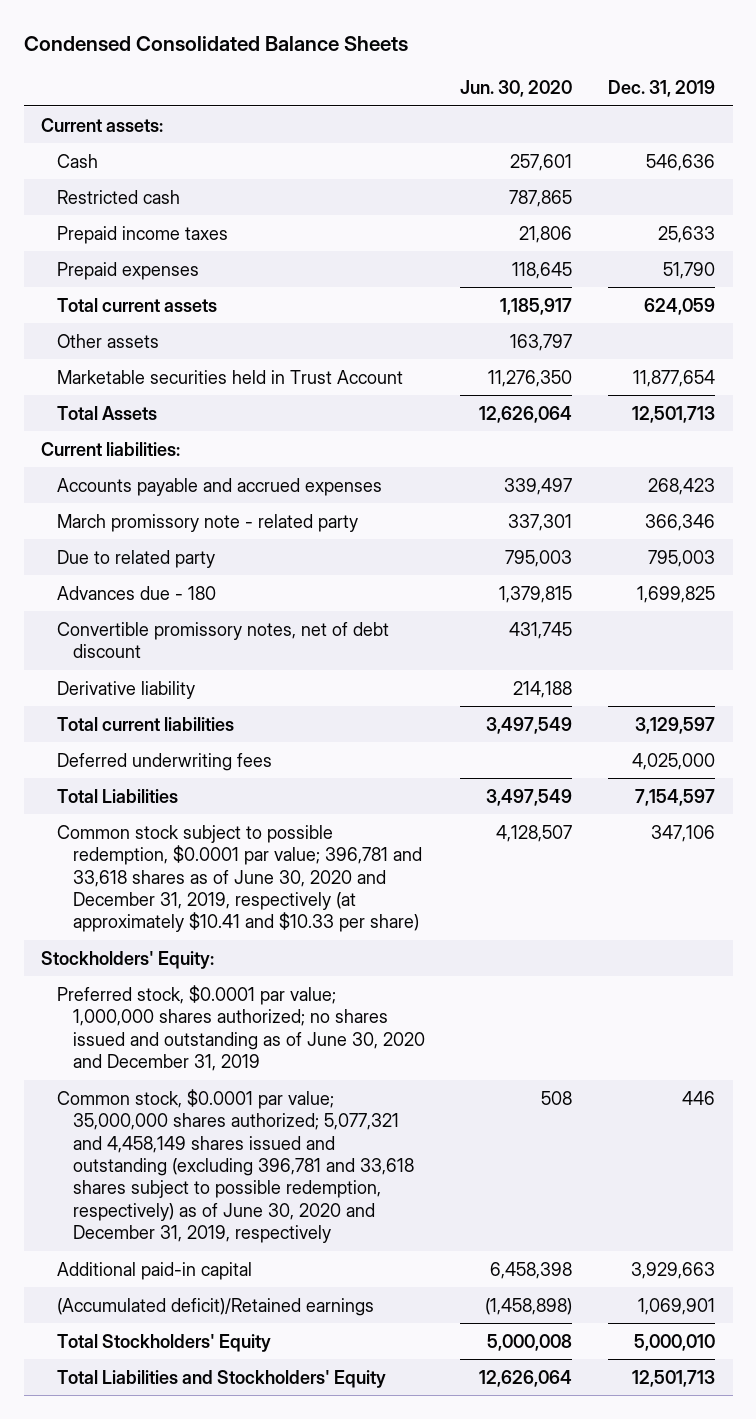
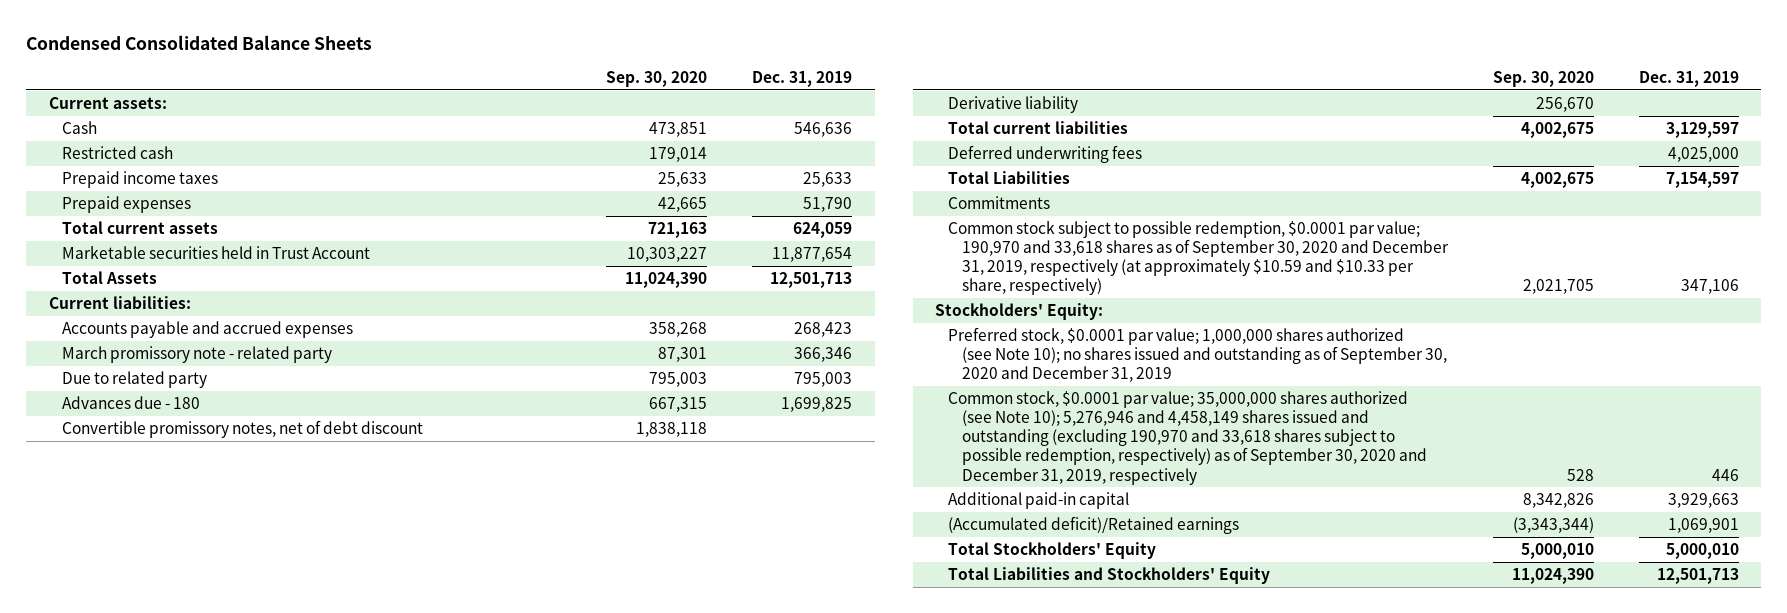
- | Jun. 30, 2020 | Dec. 31, 2019
+ | Sep. 30, 2020 | Dec. 31, 2019
- Other assets | 163,797 |
- Common stock subject to possible redemption, $0.0001 par value; 396,781 and 33,618 shares as of June 30, 2020 and December 31, 2019, respectively (at approximately $10.41 and $10.33 per share) | 4,128,507 | 347,106
+ Commitments
+ Common stock subject to possible redemption, $0.0001 par value; 190,970 and 33,618 shares as of September 30, 2020 and December 31, 2019, respectively (at approximately $10.59 and $10.33 per share, respectively) | 2,021,705 | 347,106
- Preferred stock, $0.0001 par value; 1,000,000 shares authorized; no shares issued and outstanding as of June 30, 2020 and December 31, 2019
- Common stock, $0.0001 par value; 35,000,000 shares authorized; 5,077,321 and 4,458,149 shares issued and outstanding (excluding 396,781 and 33,618 shares subject to possible redemption, respectively) as of June 30, 2020 and December 31, 2019, respectively | 508 | 446
+ Preferred stock, $0.0001 par value; 1,000,000 shares authorized (see Note 10); no shares issued and outstanding as of September 30, 2020 and December 31, 2019
+ Common stock, $0.0001 par value; 35,000,000 shares authorized (see Note 10); 5,276,946 and 4,458,149 shares issued and outstanding (excluding 190,970 and 33,618 shares subject to possible redemption, respectively) as of September 30, 2020 and December 31, 2019, respectively | 528 | 446

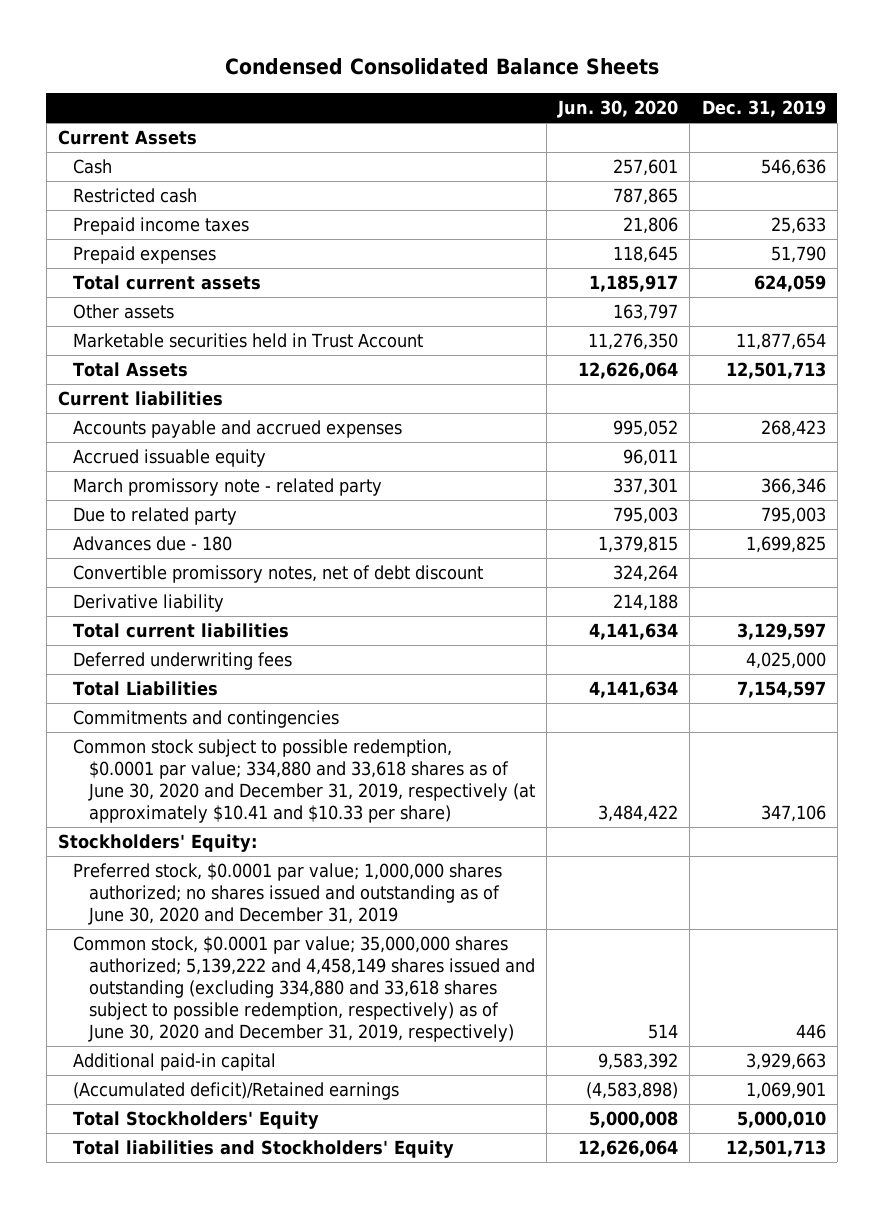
- | Sep. 30, 2020 | Dec. 31, 2019
+ | Jun. 30, 2020 | Dec. 31, 2019
- Current assets:
+ Current Assets
+ Other assets | 163,797 |
- Current liabilities:
+ Current liabilities
+ Accrued issuable equity | 96,011 |
- Commitments
- Common stock subject to possible redemption, $0.0001 par value; 190,970 and 33,618 shares as of September 30, 2020 and December 31, 2019, respectively (at approximately $10.59 and $10.33 per share, respectively) | 2,021,705 | 347,106
+ Commitments and contingencies
+ Common stock subject to possible redemption, $0.0001 par value; 334,880 and 33,618 shares as of June 30, 2020 and December 31, 2019, respectively (at approximately $10.41 and $10.33 per share) | 3,484,422 | 347,106
- Preferred stock, $0.0001 par value; 1,000,000 shares authorized (see Note 10); no shares issued and outstanding as of September 30, 2020 and December 31, 2019
- Common stock, $0.0001 par value; 35,000,000 shares authorized (see Note 10); 5,276,946 and 4,458,149 shares issued and outstanding (excluding 190,970 and 33,618 shares subject to possible redemption, respectively) as of September 30, 2020 and December 31, 2019, respectively | 528 | 446
+ Preferred stock, $0.0001 par value; 1,000,000 shares authorized; no shares issued and outstanding as of June 30, 2020 and December 31, 2019
+ Common stock, $0.0001 par value; 35,000,000 shares authorized; 5,139,222 and 4,458,149 shares issued and outstanding (excluding 334,880 and 33,618 shares subject to possible redemption, respectively) as of June 30, 2020 and December 31, 2019, respectively) | 514 | 446
- Total Liabilities and Stockholders' Equity | 11,024,390 | 12,501,713
+ Total liabilities and Stockholders' Equity | 12,626,064 | 12,501,713

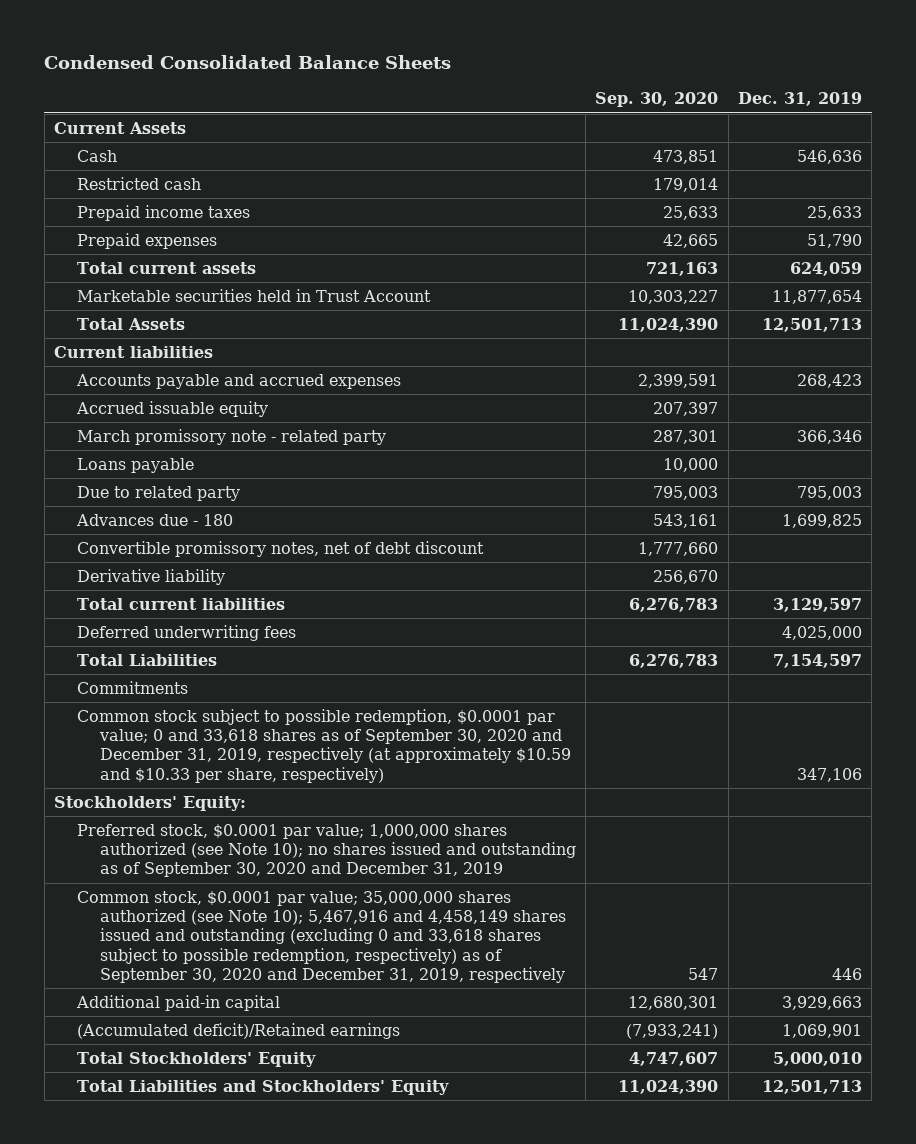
- | Jun. 30, 2020 | Dec. 31, 2019
+ | Sep. 30, 2020 | Dec. 31, 2019
- Other assets | 163,797 |
+ Loans payable | 10,000 |
- Commitments and contingencies
- Common stock subject to possible redemption, $0.0001 par value; 334,880 and 33,618 shares as of June 30, 2020 and December 31, 2019, respectively (at approximately $10.41 and $10.33 per share) | 3,484,422 | 347,106
+ Commitments
+ Common stock subject to possible redemption, $0.0001 par value; 0 and 33,618 shares as of September 30, 2020 and December 31, 2019, respectively (at approximately $10.59 and $10.33 per share, respectively) | | 347,106
- Preferred stock, $0.0001 par value; 1,000,000 shares authorized; no shares issued and outstanding as of June 30, 2020 and December 31, 2019
- Common stock, $0.0001 par value; 35,000,000 shares authorized; 5,139,222 and 4,458,149 shares issued and outstanding (excluding 334,880 and 33,618 shares subject to possible redemption, respectively) as of June 30, 2020 and December 31, 2019, respectively) | 514 | 446
+ Preferred stock, $0.0001 par value; 1,000,000 shares authorized (see Note 10); no shares issued and outstanding as of September 30, 2020 and December 31, 2019
+ Common stock, $0.0001 par value; 35,000,000 shares authorized (see Note 10); 5,467,916 and 4,458,149 shares issued and outstanding (excluding 0 and 33,618 shares subject to possible redemption, respectively) as of September 30, 2020 and December 31, 2019, respectively | 547 | 446
- Total liabilities and Stockholders' Equity | 12,626,064 | 12,501,713
+ Total Liabilities and Stockholders' Equity | 11,024,390 | 12,501,713

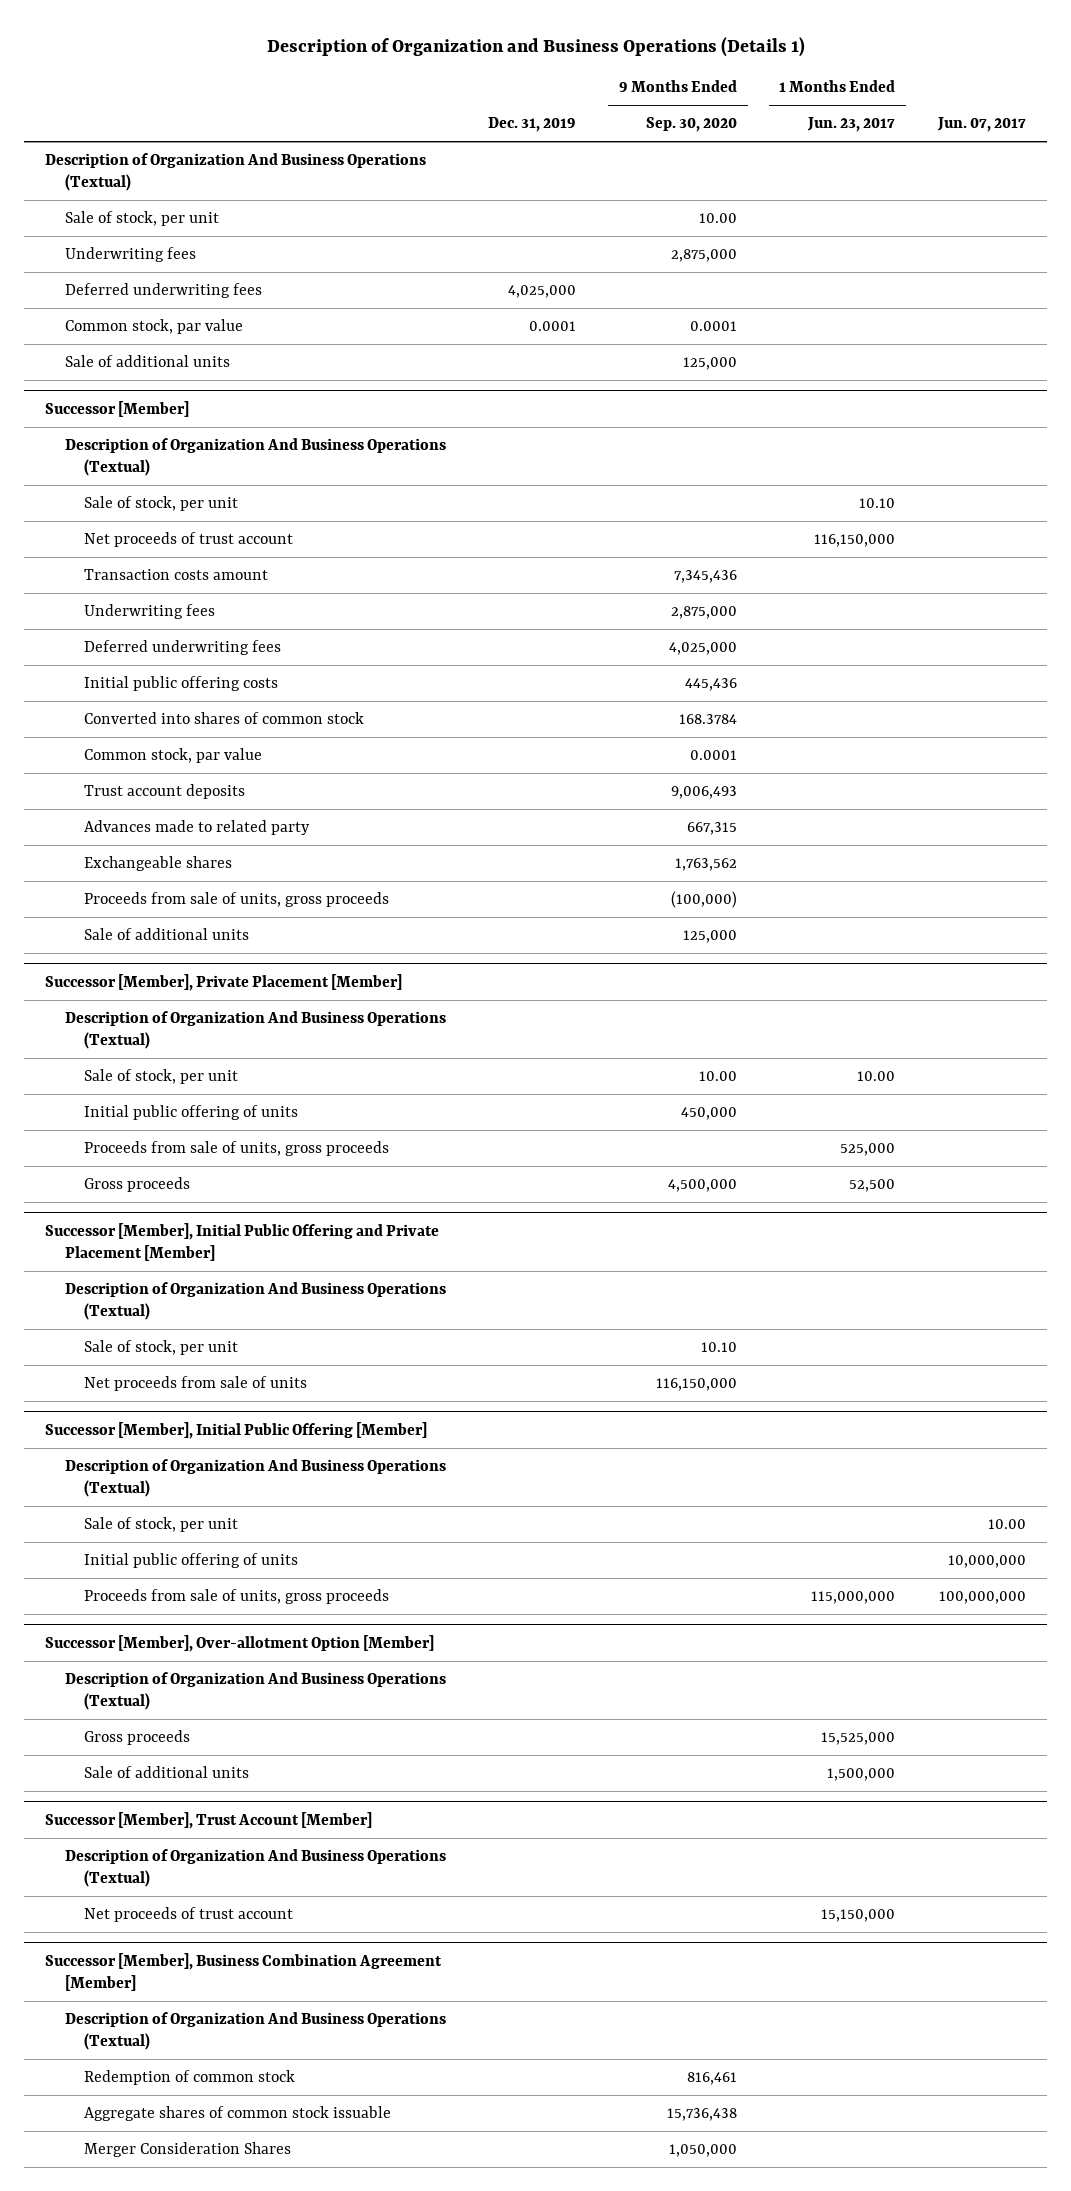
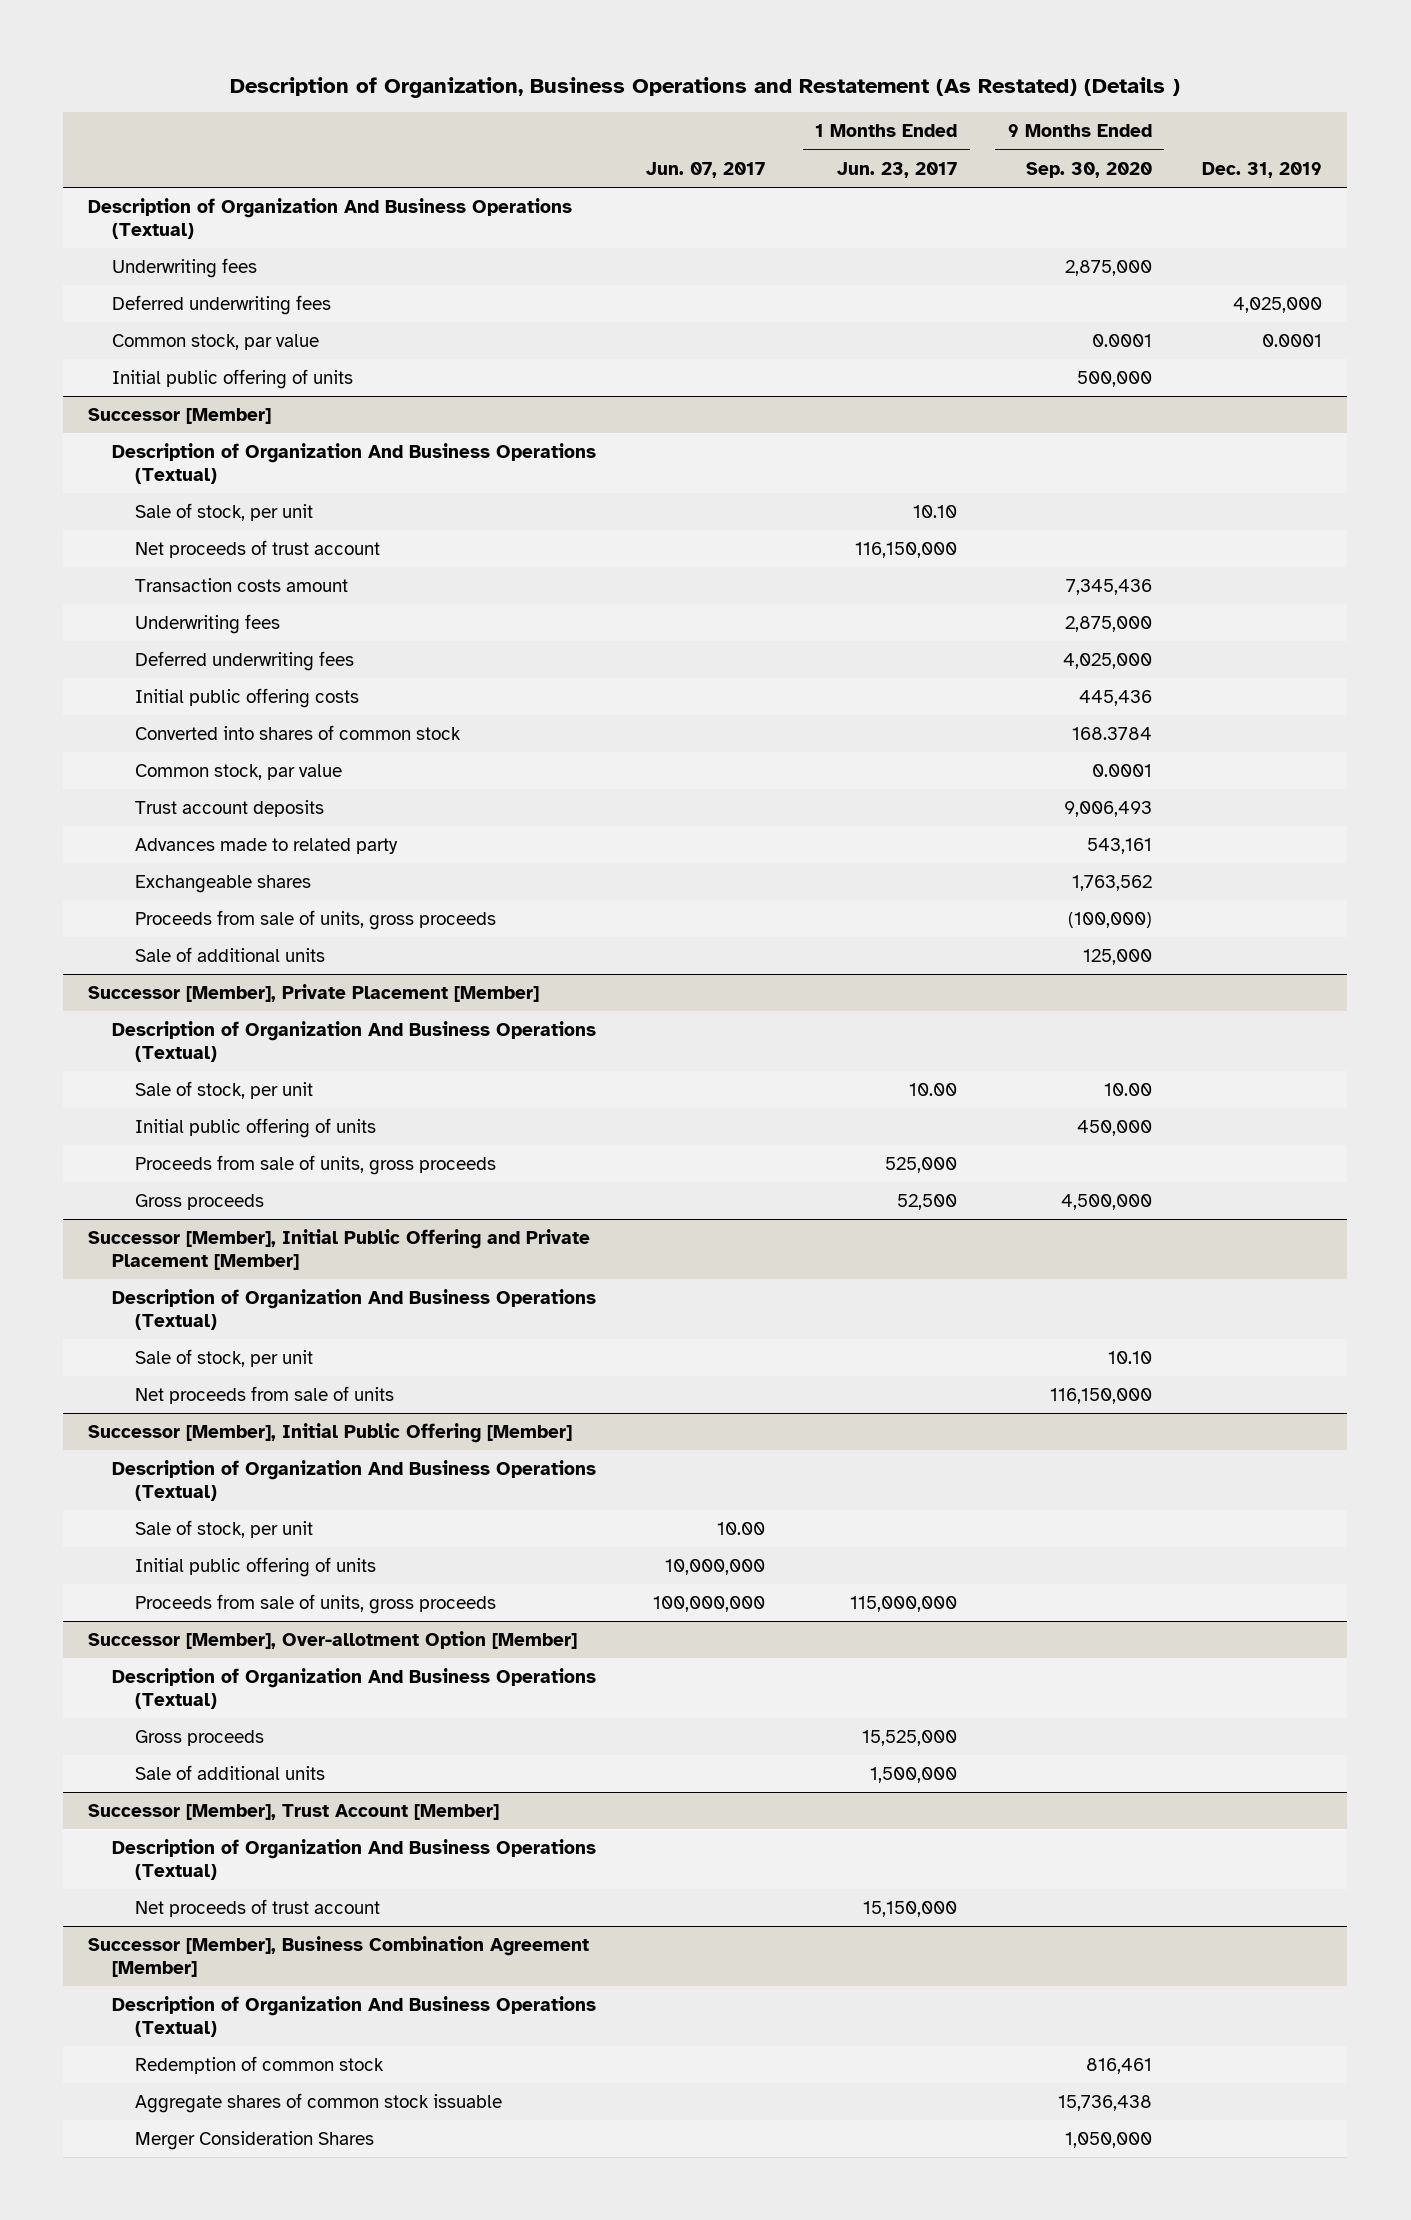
- Description of Organization and Business Operations (Details 1)
+ Description of Organization, Business Operations and Restatement (As Restated) (Details )
- | Dec. 31, 2019 | 9 Months Ended Sep. 30, 2020 | 1 Months Ended Jun. 23, 2017 | Jun. 07, 2017
+ | Jun. 07, 2017 | 1 Months Ended Jun. 23, 2017 | 9 Months Ended Sep. 30, 2020 | Dec. 31, 2019
- Sale of stock, per unit | | 10.00 | |
- Sale of additional units | | 125,000 | |
+ Initial public offering of units | | | 500,000 |
@ Successor [Member]
- Advances made to related party | | 667,315 | |
+ Advances made to related party | | | 543,161 |

